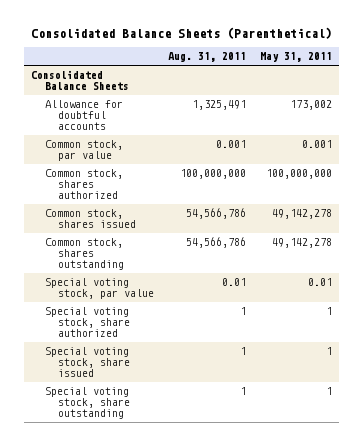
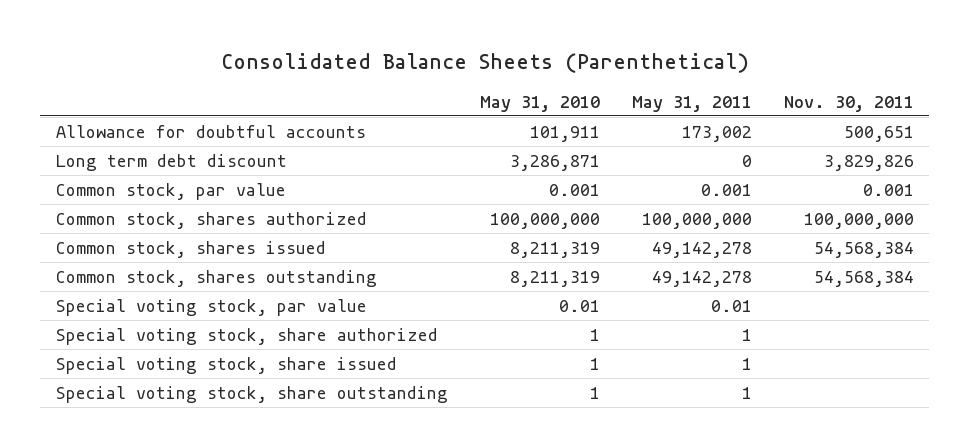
- | Aug. 31, 2011 | May 31, 2011
+ | May 31, 2010 | May 31, 2011 | Nov. 30, 2011
- Consolidated Balance Sheets
+ Long term debt discount | 3,286,871 | 0 | 3,829,826

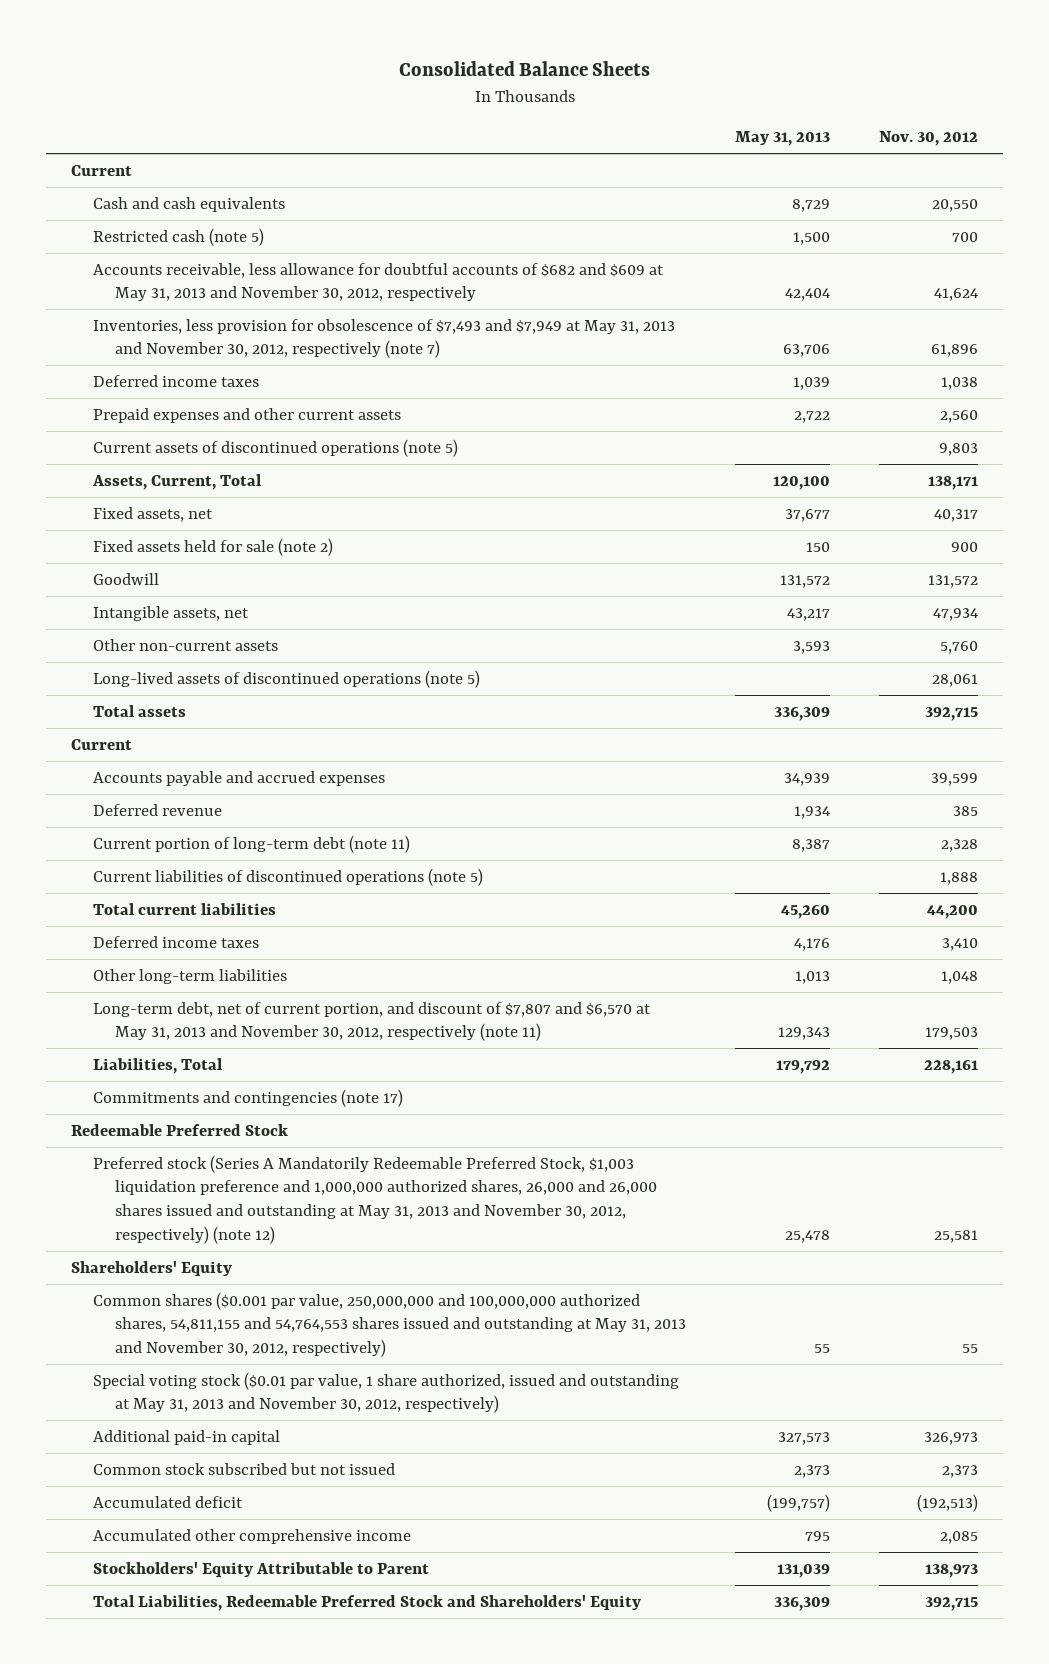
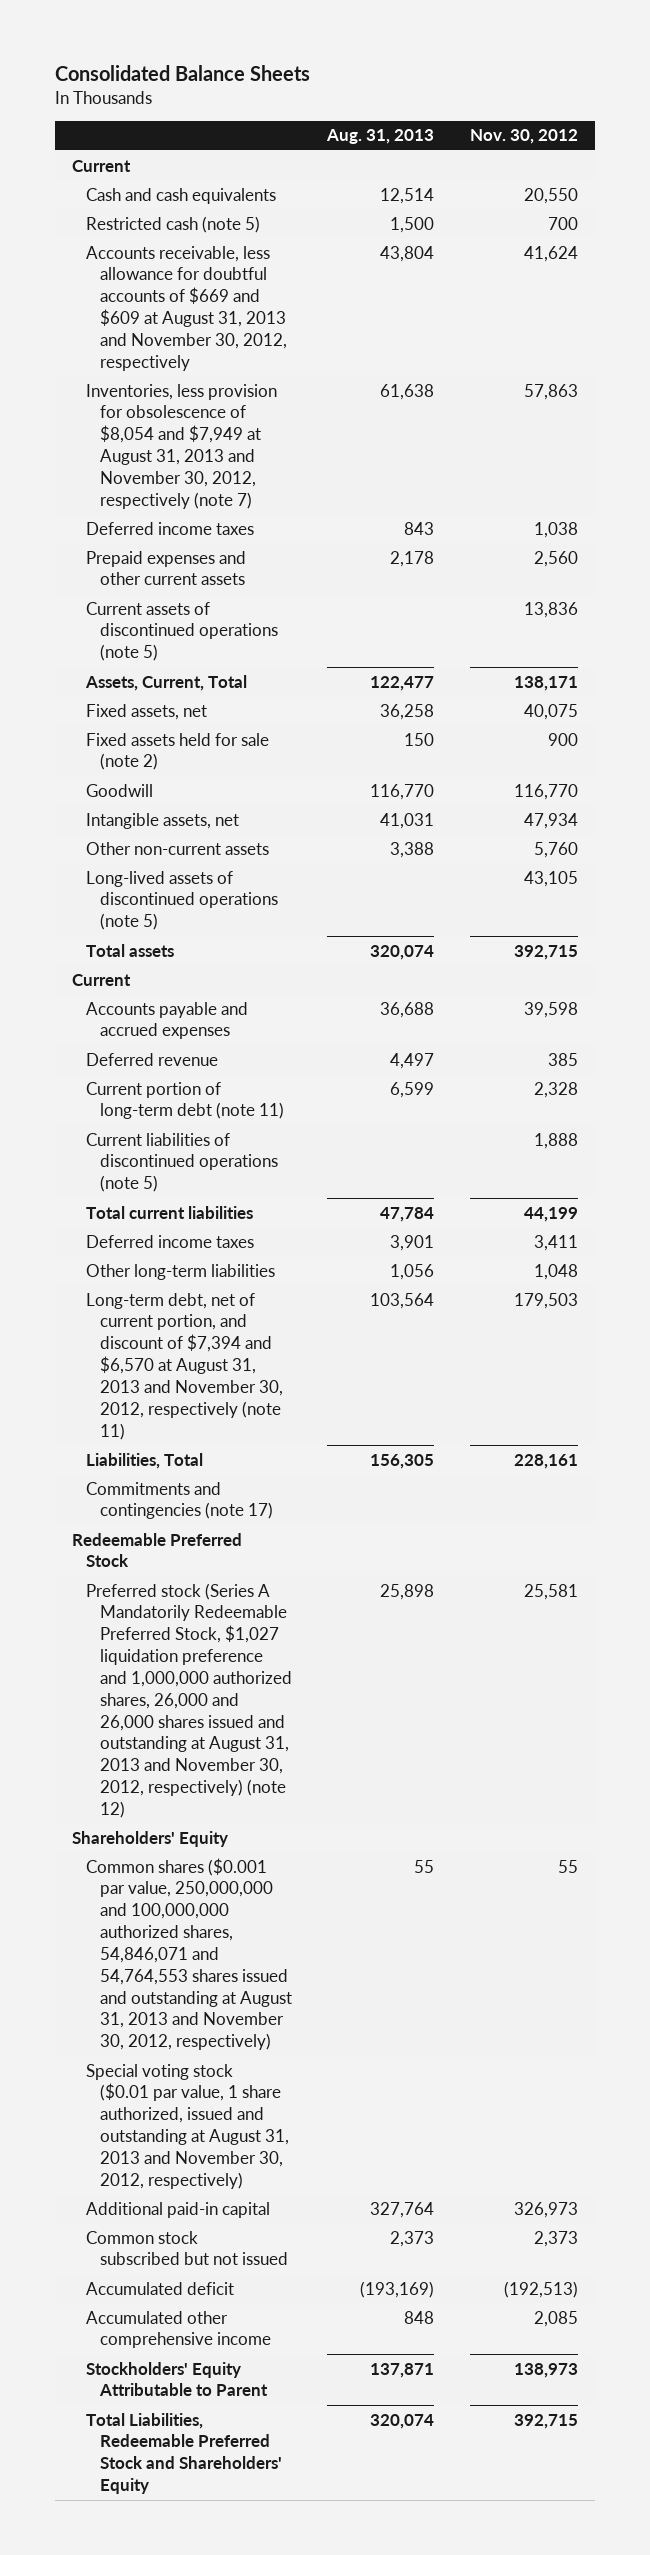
- | May 31, 2013 | Nov. 30, 2012
+ | Aug. 31, 2013 | Nov. 30, 2012
- Accounts receivable, less allowance for doubtful accounts of $682 and $609 at May 31, 2013 and November 30, 2012, respectively | 42,404 | 41,624
- Inventories, less provision for obsolescence of $7,493 and $7,949 at May 31, 2013 and November 30, 2012, respectively (note 7) | 63,706 | 61,896
+ Accounts receivable, less allowance for doubtful accounts of $669 and $609 at August 31, 2013 and November 30, 2012, respectively | 43,804 | 41,624
+ Inventories, less provision for obsolescence of $8,054 and $7,949 at August 31, 2013 and November 30, 2012, respectively (note 7) | 61,638 | 57,863
- Current assets of discontinued operations (note 5) | | 9,803
+ Current assets of discontinued operations (note 5) | | 13,836
- Fixed assets, net | 37,677 | 40,317
+ Fixed assets, net | 36,258 | 40,075
- Goodwill | 131,572 | 131,572
+ Goodwill | 116,770 | 116,770
- Long-lived assets of discontinued operations (note 5) | | 28,061
+ Long-lived assets of discontinued operations (note 5) | | 43,105
- Accounts payable and accrued expenses | 34,939 | 39,599
+ Accounts payable and accrued expenses | 36,688 | 39,598
- Total current liabilities | 45,260 | 44,200
- Deferred income taxes | 4,176 | 3,410
+ Total current liabilities | 47,784 | 44,199
+ Deferred income taxes | 3,901 | 3,411
- Long-term debt, net of current portion, and discount of $7,807 and $6,570 at May 31, 2013 and November 30, 2012, respectively (note 11) | 129,343 | 179,503
+ Long-term debt, net of current portion, and discount of $7,394 and $6,570 at August 31, 2013 and November 30, 2012, respectively (note 11) | 103,564 | 179,503
- Preferred stock (Series A Mandatorily Redeemable Preferred Stock, $1,003 liquidation preference and 1,000,000 authorized shares, 26,000 and 26,000 shares issued and outstanding at May 31, 2013 and November 30, 2012, respectively) (note 12) | 25,478 | 25,581
+ Preferred stock (Series A Mandatorily Redeemable Preferred Stock, $1,027 liquidation preference and 1,000,000 authorized shares, 26,000 and 26,000 shares issued and outstanding at August 31, 2013 and November 30, 2012, respectively) (note 12) | 25,898 | 25,581
- Common shares ($0.001 par value, 250,000,000 and 100,000,000 authorized shares, 54,811,155 and 54,764,553 shares issued and outstanding at May 31, 2013 and November 30, 2012, respectively) | 55 | 55
- Special voting stock ($0.01 par value, 1 share authorized, issued and outstanding at May 31, 2013 and November 30, 2012, respectively)
+ Common shares ($0.001 par value, 250,000,000 and 100,000,000 authorized shares, 54,846,071 and 54,764,553 shares issued and outstanding at August 31, 2013 and November 30, 2012, respectively) | 55 | 55
+ Special voting stock ($0.01 par value, 1 share authorized, issued and outstanding at August 31, 2013 and November 30, 2012, respectively)

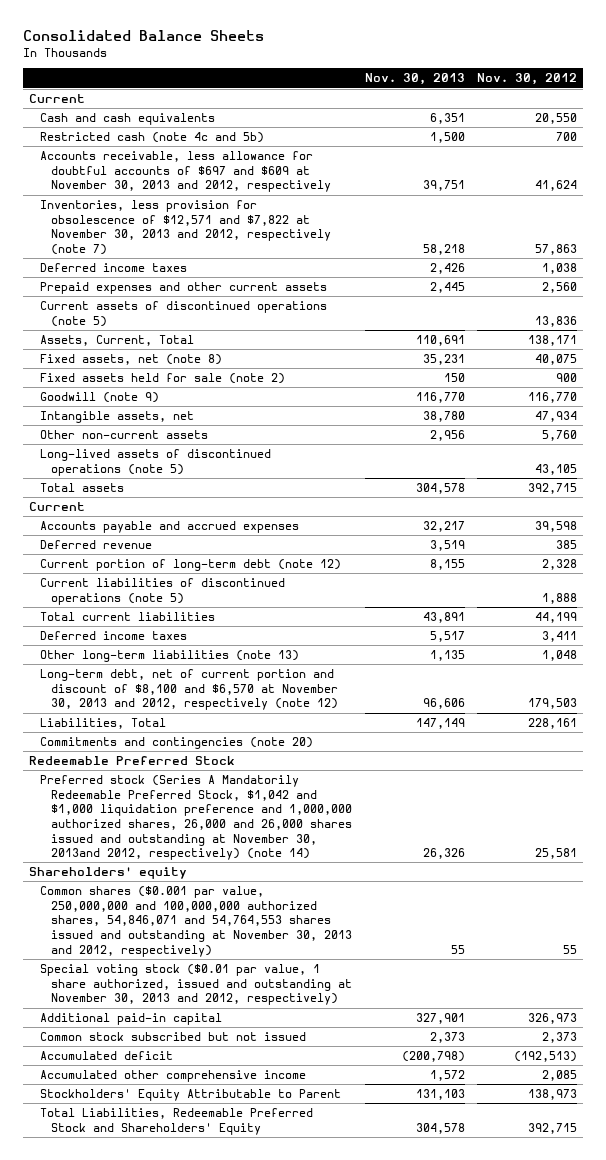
- | Aug. 31, 2013 | Nov. 30, 2012
+ | Nov. 30, 2013 | Nov. 30, 2012
- Restricted cash (note 5) | 1,500 | 700
- Accounts receivable, less allowance for doubtful accounts of $669 and $609 at August 31, 2013 and November 30, 2012, respectively | 43,804 | 41,624
- Inventories, less provision for obsolescence of $8,054 and $7,949 at August 31, 2013 and November 30, 2012, respectively (note 7) | 61,638 | 57,863
+ Restricted cash (note 4c and 5b) | 1,500 | 700
+ Accounts receivable, less allowance for doubtful accounts of $697 and $609 at November 30, 2013 and 2012, respectively | 39,751 | 41,624
+ Inventories, less provision for obsolescence of $12,571 and $7,822 at November 30, 2013 and 2012, respectively (note 7) | 58,218 | 57,863
- Fixed assets, net | 36,258 | 40,075
+ Fixed assets, net (note 8) | 35,231 | 40,075
- Goodwill | 116,770 | 116,770
+ Goodwill (note 9) | 116,770 | 116,770
- Current portion of long-term debt (note 11) | 6,599 | 2,328
+ Current portion of long-term debt (note 12) | 8,155 | 2,328
- Other long-term liabilities | 1,056 | 1,048
- Long-term debt, net of current portion, and discount of $7,394 and $6,570 at August 31, 2013 and November 30, 2012, respectively (note 11) | 103,564 | 179,503
+ Other long-term liabilities (note 13) | 1,135 | 1,048
+ Long-term debt, net of current portion and discount of $8,100 and $6,570 at November 30, 2013 and 2012, respectively (note 12) | 96,606 | 179,503
- Commitments and contingencies (note 17)
+ Commitments and contingencies (note 20)
- Preferred stock (Series A Mandatorily Redeemable Preferred Stock, $1,027 liquidation preference and 1,000,000 authorized shares, 26,000 and 26,000 shares issued and outstanding at August 31, 2013 and November 30, 2012, respectively) (note 12) | 25,898 | 25,581
- Shareholders' Equity
- Common shares ($0.001 par value, 250,000,000 and 100,000,000 authorized shares, 54,846,071 and 54,764,553 shares issued and outstanding at August 31, 2013 and November 30, 2012, respectively) | 55 | 55
- Special voting stock ($0.01 par value, 1 share authorized, issued and outstanding at August 31, 2013 and November 30, 2012, respectively)
+ Preferred stock (Series A Mandatorily Redeemable Preferred Stock, $1,042 and $1,000 liquidation preference and 1,000,000 authorized shares, 26,000 and 26,000 shares issued and outstanding at November 30, 2013and 2012, respectively) (note 14) | 26,326 | 25,581
+ Shareholders' equity
+ Common shares ($0.001 par value, 250,000,000 and 100,000,000 authorized shares, 54,846,071 and 54,764,553 shares issued and outstanding at November 30, 2013 and 2012, respectively) | 55 | 55
+ Special voting stock ($0.01 par value, 1 share authorized, issued and outstanding at November 30, 2013 and 2012, respectively)

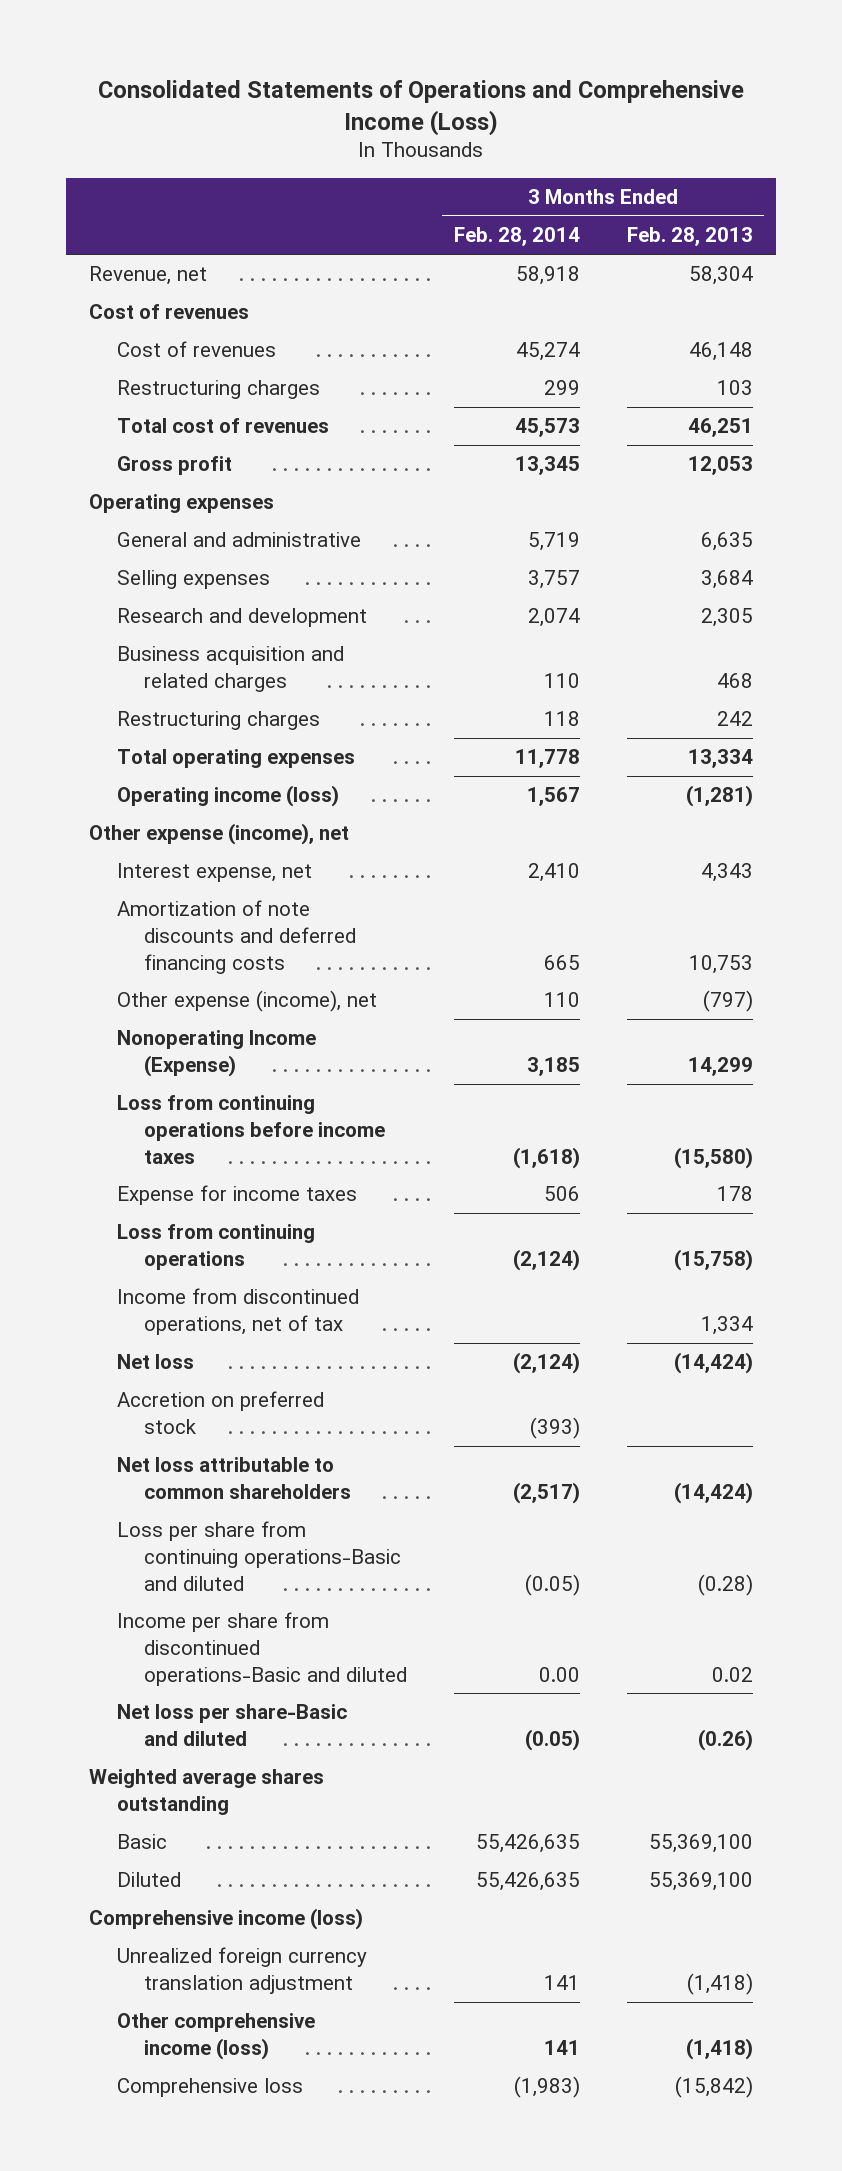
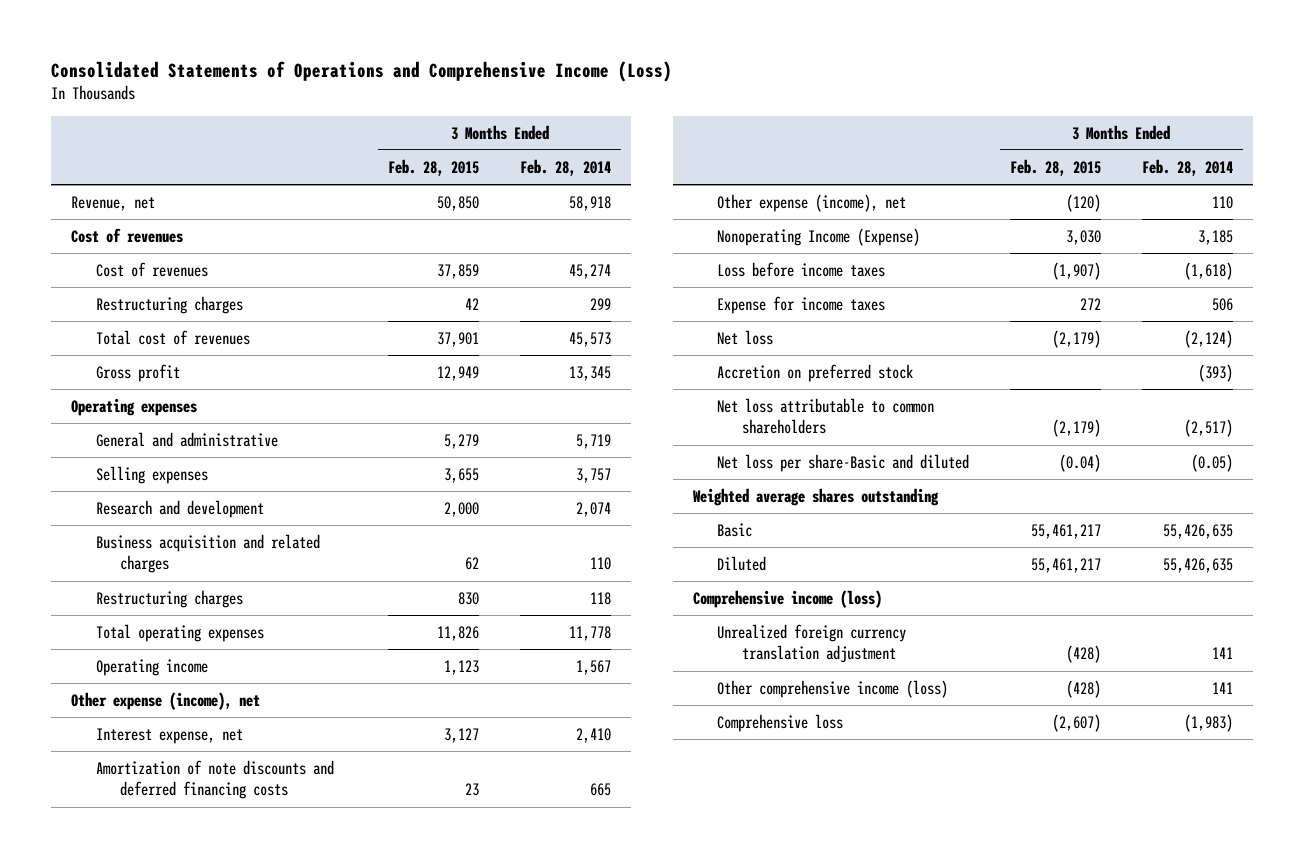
- | 3 Months Ended Feb. 28, 2014 | 3 Months Ended Feb. 28, 2013
+ | 3 Months Ended Feb. 28, 2015 | 3 Months Ended Feb. 28, 2014
- Operating income (loss) | 1,567 | (1,281)
+ Operating income | 1,123 | 1,567
- Loss from continuing operations before income taxes | (1,618) | (15,580)
+ Loss before income taxes | (1,907) | (1,618)
- Loss from continuing operations | (2,124) | (15,758)
- Income from discontinued operations, net of tax | | 1,334
- Loss per share from continuing operations-Basic and diluted | (0.05) | (0.28)
- Income per share from discontinued operations-Basic and diluted | 0.00 | 0.02

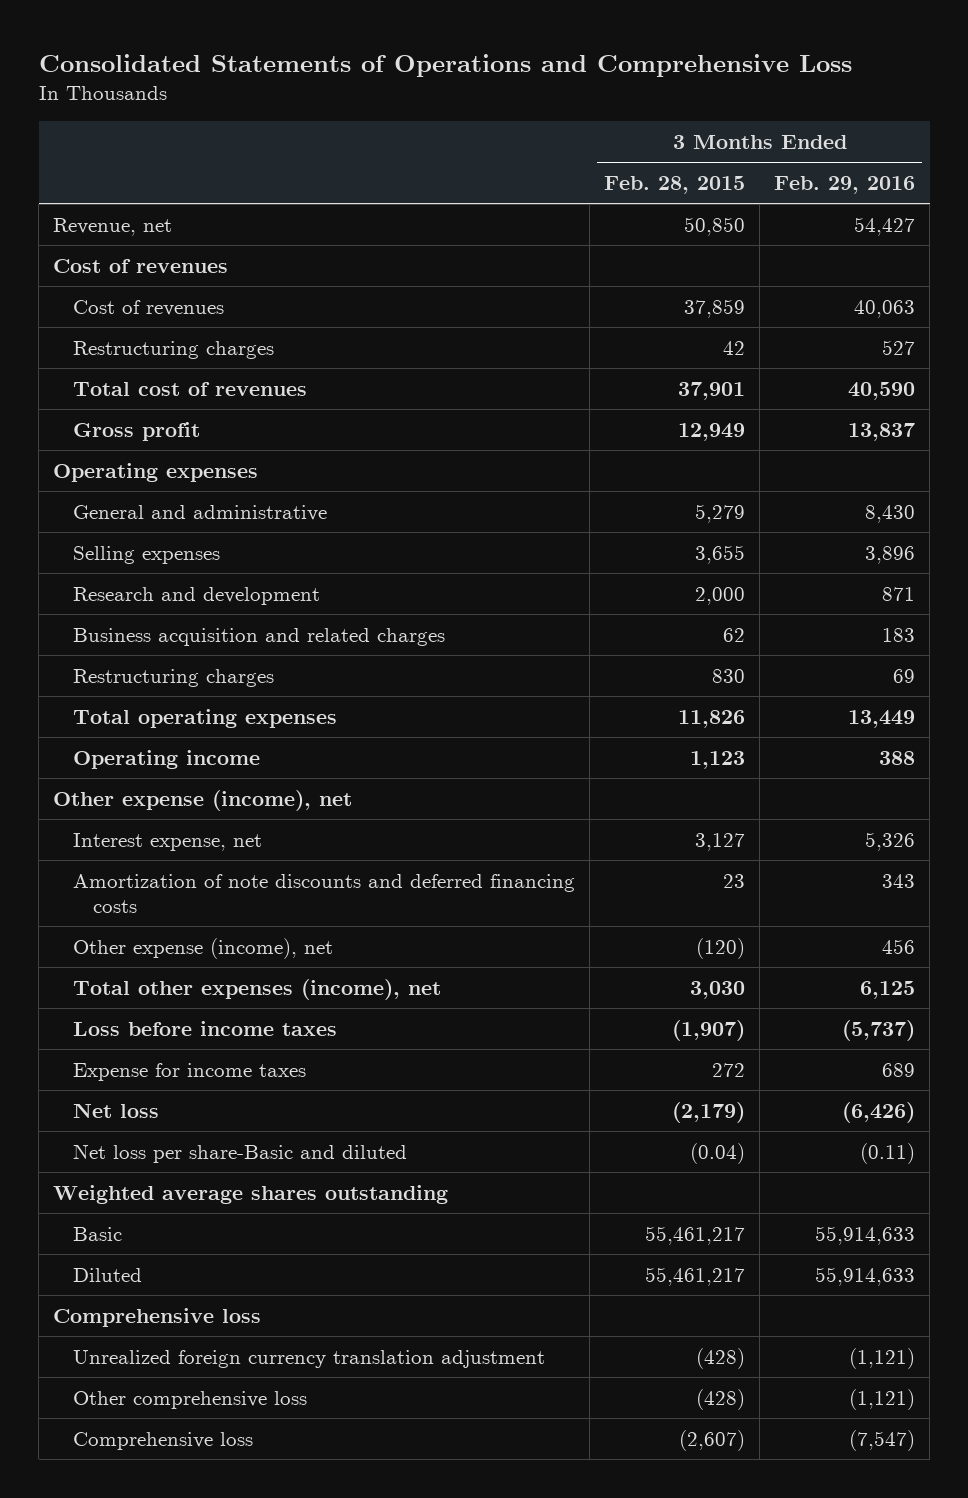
- Consolidated Statements of Operations and Comprehensive Income (Loss)
+ Consolidated Statements of Operations and Comprehensive Loss
- | 3 Months Ended Feb. 28, 2015 | 3 Months Ended Feb. 28, 2014
+ | 3 Months Ended Feb. 28, 2015 | 3 Months Ended Feb. 29, 2016
- Nonoperating Income (Expense) | 3,030 | 3,185
+ Total other expenses (income), net | 3,030 | 6,125
- Accretion on preferred stock | | (393)
- Net loss attributable to common shareholders | (2,179) | (2,517)
- Comprehensive income (loss)
+ Comprehensive loss
- Other comprehensive income (loss) | (428) | 141
+ Other comprehensive loss | (428) | (1,121)

